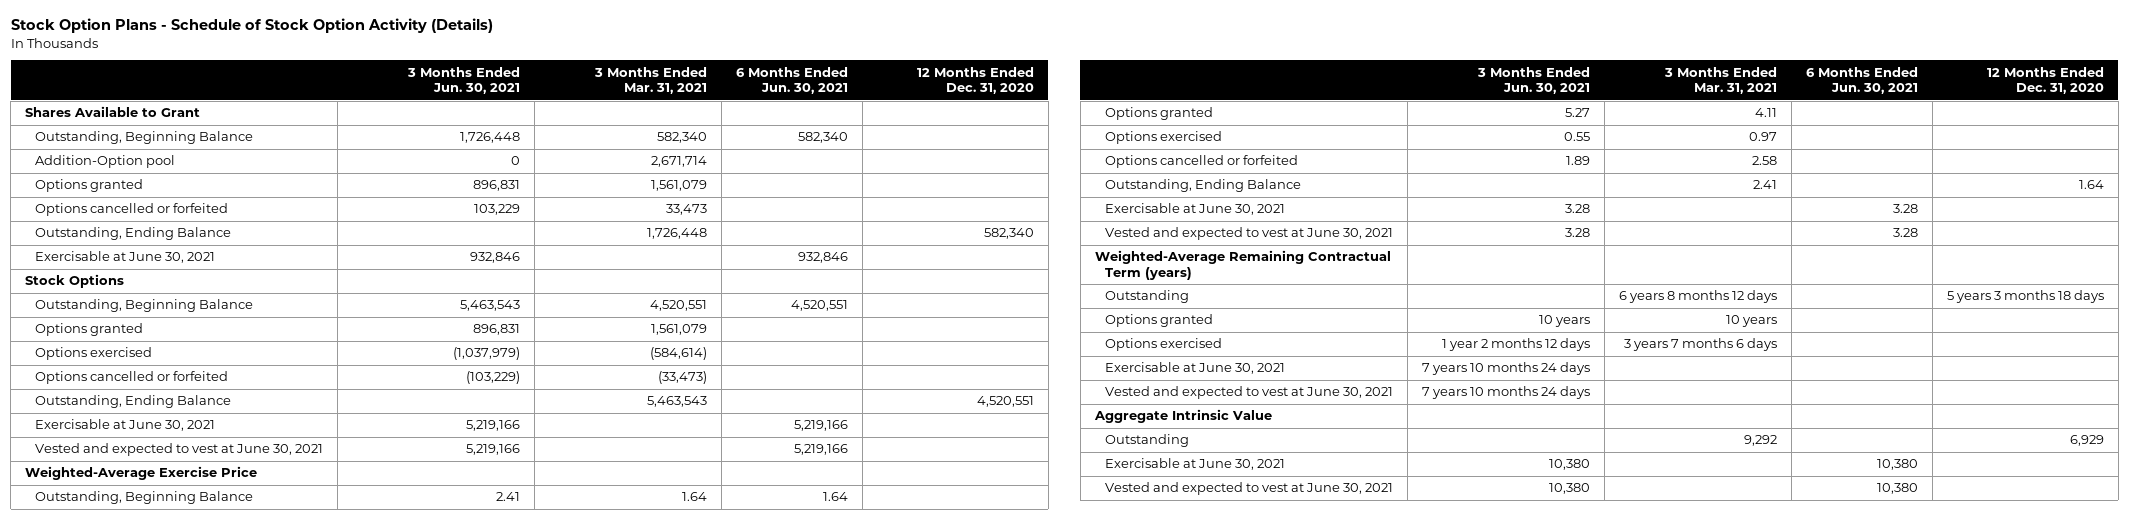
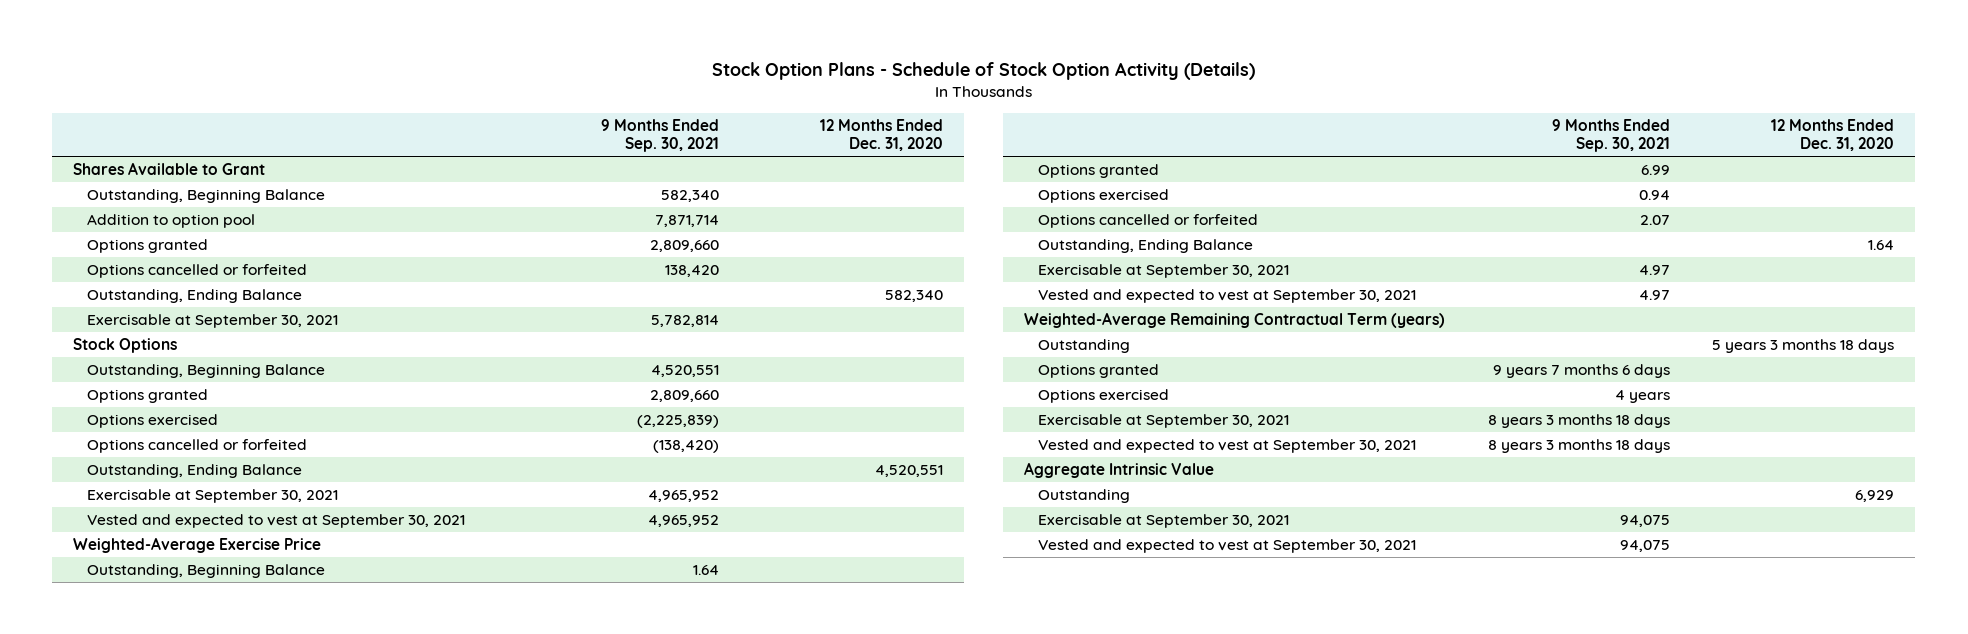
- | 3 Months Ended Jun. 30, 2021 | 3 Months Ended Mar. 31, 2021 | 6 Months Ended Jun. 30, 2021 | 12 Months Ended Dec. 31, 2020
+ | 9 Months Ended Sep. 30, 2021 | 12 Months Ended Dec. 31, 2020
- Addition-Option pool | 0 | 2,671,714 | |
+ Addition to option pool | 7,871,714 |
- Exercisable at June 30, 2021 | 932,846 | | 932,846 |
+ Exercisable at September 30, 2021 | 5,782,814 |
- Exercisable at June 30, 2021 | 5,219,166 | | 5,219,166 |
- Vested and expected to vest at June 30, 2021 | 5,219,166 | | 5,219,166 |
+ Exercisable at September 30, 2021 | 4,965,952 |
+ Vested and expected to vest at September 30, 2021 | 4,965,952 |
- Exercisable at June 30, 2021 | 3.28 | | 3.28 |
- Vested and expected to vest at June 30, 2021 | 3.28 | | 3.28 |
+ Exercisable at September 30, 2021 | 4.97 |
+ Vested and expected to vest at September 30, 2021 | 4.97 |
- Exercisable at June 30, 2021 | 7 years 10 months 24 days | | |
- Vested and expected to vest at June 30, 2021 | 7 years 10 months 24 days | | |
+ Exercisable at September 30, 2021 | 8 years 3 months 18 days |
+ Vested and expected to vest at September 30, 2021 | 8 years 3 months 18 days |
- Exercisable at June 30, 2021 | 10,380 | | 10,380 |
- Vested and expected to vest at June 30, 2021 | 10,380 | | 10,380 |
+ Exercisable at September 30, 2021 | 94,075 |
+ Vested and expected to vest at September 30, 2021 | 94,075 |

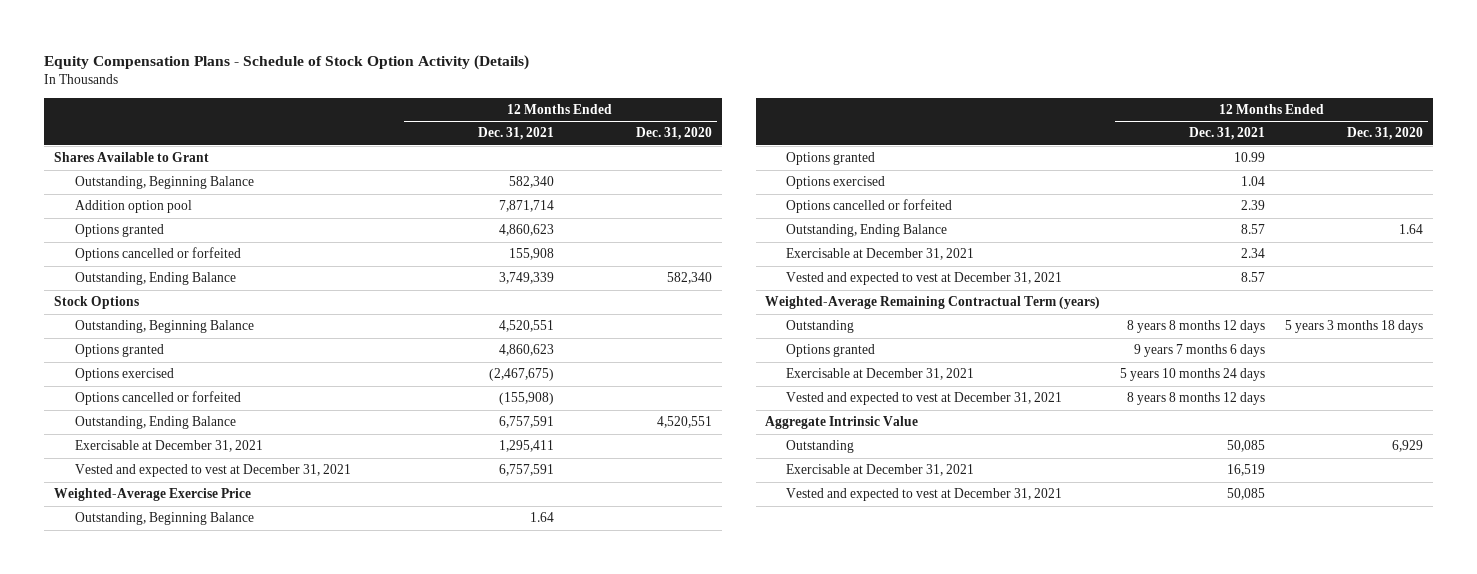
- Stock Option Plans - Schedule of Stock Option Activity (Details)
+ Equity Compensation Plans - Schedule of Stock Option Activity (Details)
- | 9 Months Ended Sep. 30, 2021 | 12 Months Ended Dec. 31, 2020
+ | 12 Months Ended Dec. 31, 2021 | 12 Months Ended Dec. 31, 2020
- Addition to option pool | 7,871,714 |
+ Addition option pool | 7,871,714 |
- Exercisable at September 30, 2021 | 5,782,814 |
- Exercisable at September 30, 2021 | 4,965,952 |
- Vested and expected to vest at September 30, 2021 | 4,965,952 |
+ Exercisable at December 31, 2021 | 1,295,411 |
+ Vested and expected to vest at December 31, 2021 | 6,757,591 |
- Exercisable at September 30, 2021 | 4.97 |
- Vested and expected to vest at September 30, 2021 | 4.97 |
+ Exercisable at December 31, 2021 | 2.34 |
+ Vested and expected to vest at December 31, 2021 | 8.57 |
- Options exercised | 4 years |
- Exercisable at September 30, 2021 | 8 years 3 months 18 days |
- Vested and expected to vest at September 30, 2021 | 8 years 3 months 18 days |
+ Exercisable at December 31, 2021 | 5 years 10 months 24 days |
+ Vested and expected to vest at December 31, 2021 | 8 years 8 months 12 days |
- Exercisable at September 30, 2021 | 94,075 |
- Vested and expected to vest at September 30, 2021 | 94,075 |
+ Exercisable at December 31, 2021 | 16,519 |
+ Vested and expected to vest at December 31, 2021 | 50,085 |

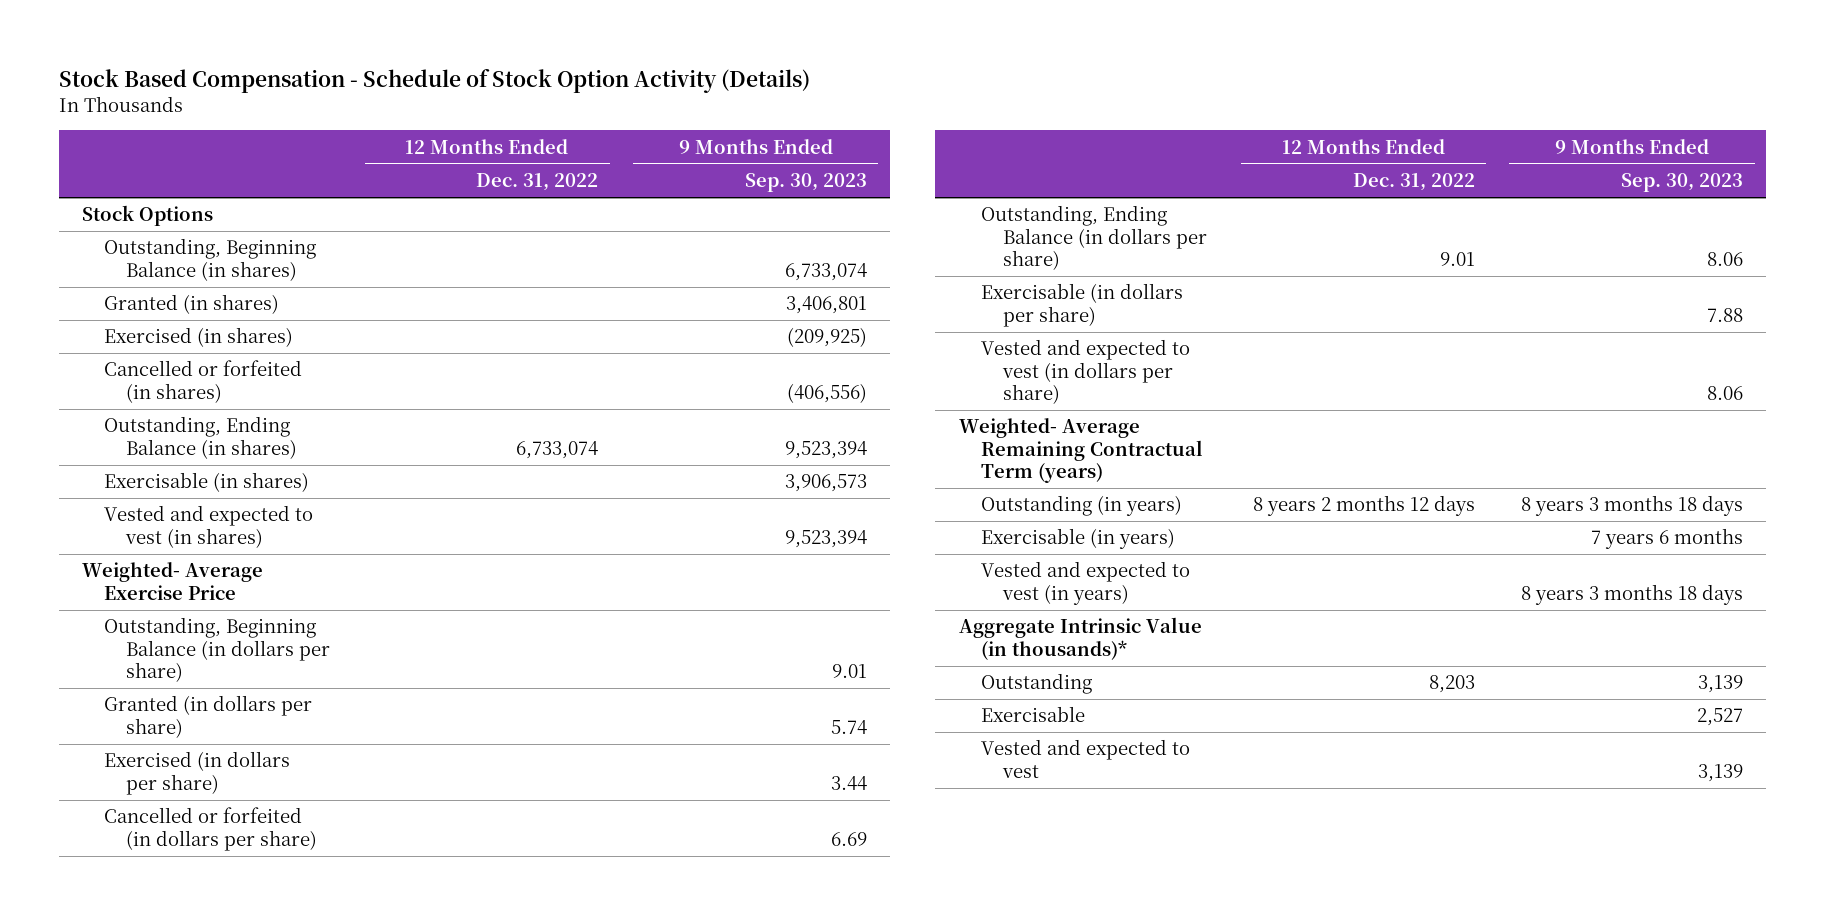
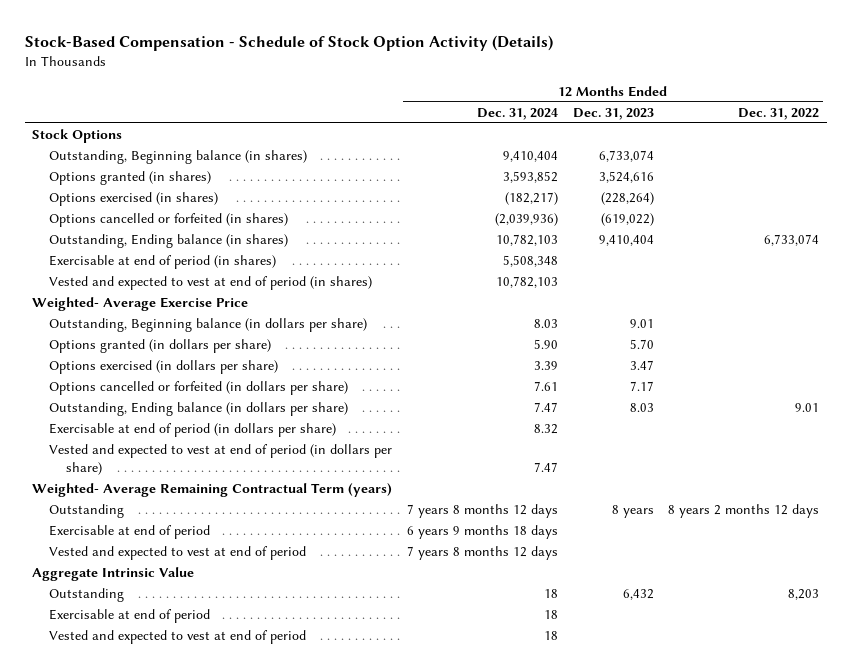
- Stock Based Compensation - Schedule of Stock Option Activity (Details)
+ Stock-Based Compensation - Schedule of Stock Option Activity (Details)
- | 12 Months Ended Dec. 31, 2022 | 9 Months Ended Sep. 30, 2023
+ | 12 Months Ended Dec. 31, 2024 | 12 Months Ended Dec. 31, 2023 | 12 Months Ended Dec. 31, 2022
- Outstanding, Beginning Balance (in shares) | | 6,733,074
- Granted (in shares) | | 3,406,801
- Exercised (in shares) | | (209,925)
- Cancelled or forfeited (in shares) | | (406,556)
- Outstanding, Ending Balance (in shares) | 6,733,074 | 9,523,394
- Exercisable (in shares) | | 3,906,573
- Vested and expected to vest (in shares) | | 9,523,394
+ Outstanding, Beginning balance (in shares) | 9,410,404 | 6,733,074 |
+ Options granted (in shares) | 3,593,852 | 3,524,616 |
+ Options exercised (in shares) | (182,217) | (228,264) |
+ Options cancelled or forfeited (in shares) | (2,039,936) | (619,022) |
+ Outstanding, Ending balance (in shares) | 10,782,103 | 9,410,404 | 6,733,074
+ Exercisable at end of period (in shares) | 5,508,348 | |
+ Vested and expected to vest at end of period (in shares) | 10,782,103 | |
- Outstanding, Beginning Balance (in dollars per share) | | 9.01
- Granted (in dollars per share) | | 5.74
- Exercised (in dollars per share) | | 3.44
- Cancelled or forfeited (in dollars per share) | | 6.69
- Outstanding, Ending Balance (in dollars per share) | 9.01 | 8.06
- Exercisable (in dollars per share) | | 7.88
- Vested and expected to vest (in dollars per share) | | 8.06
+ Outstanding, Beginning balance (in dollars per share) | 8.03 | 9.01 |
+ Options granted (in dollars per share) | 5.90 | 5.70 |
+ Options exercised (in dollars per share) | 3.39 | 3.47 |
+ Options cancelled or forfeited (in dollars per share) | 7.61 | 7.17 |
+ Outstanding, Ending balance (in dollars per share) | 7.47 | 8.03 | 9.01
+ Exercisable at end of period (in dollars per share) | 8.32 | |
+ Vested and expected to vest at end of period (in dollars per share) | 7.47 | |
- Outstanding (in years) | 8 years 2 months 12 days | 8 years 3 months 18 days
- Exercisable (in years) | | 7 years 6 months
- Vested and expected to vest (in years) | | 8 years 3 months 18 days
- Aggregate Intrinsic Value (in thousands)*
+ Outstanding | 7 years 8 months 12 days | 8 years | 8 years 2 months 12 days
+ Exercisable at end of period | 6 years 9 months 18 days | |
+ Vested and expected to vest at end of period | 7 years 8 months 12 days | |
+ Aggregate Intrinsic Value
- Exercisable | | 2,527
- Vested and expected to vest | | 3,139
+ Exercisable at end of period | 18 | |
+ Vested and expected to vest at end of period | 18 | |

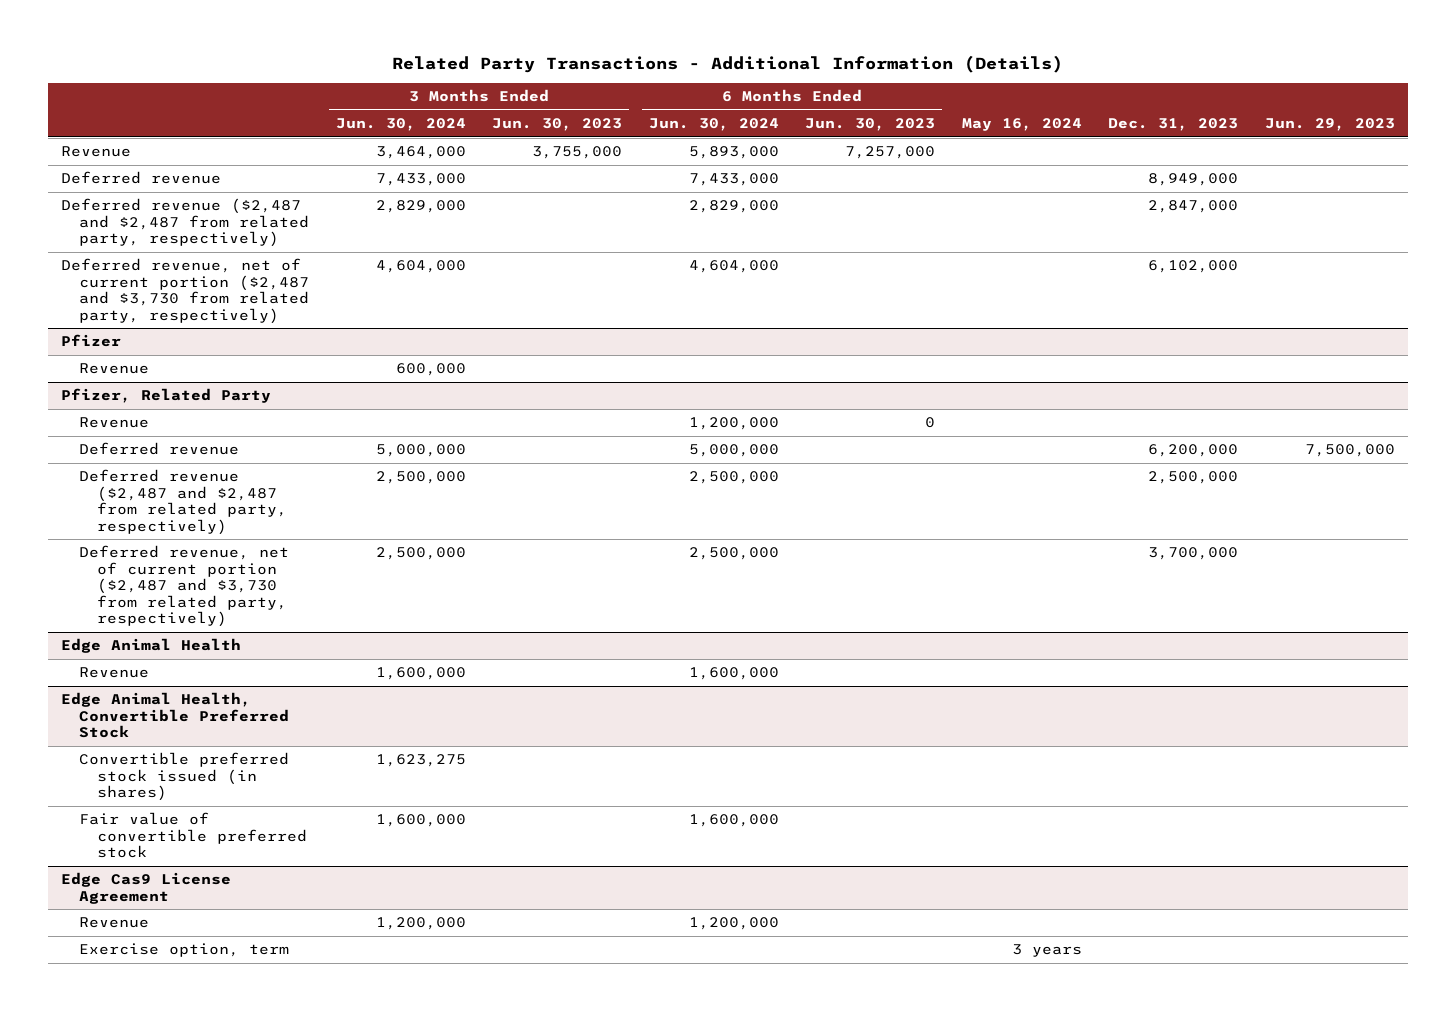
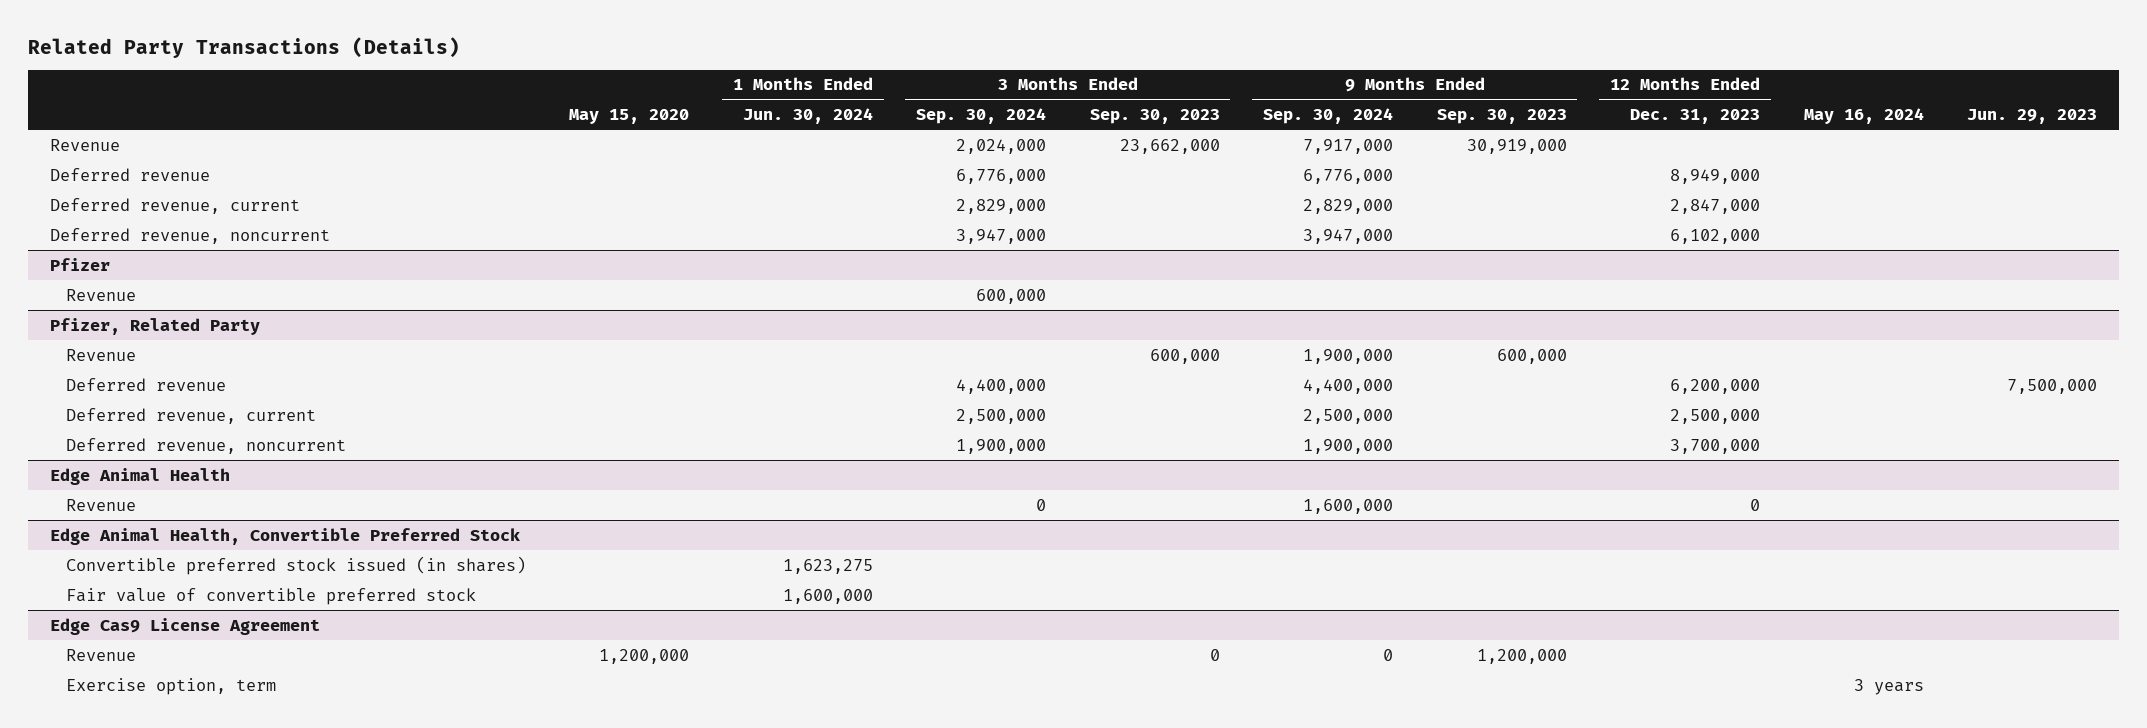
- Related Party Transactions - Additional Information (Details)
+ Related Party Transactions (Details)
- | 3 Months Ended Jun. 30, 2024 | 3 Months Ended Jun. 30, 2023 | 6 Months Ended Jun. 30, 2024 | 6 Months Ended Jun. 30, 2023 | May 16, 2024 | Dec. 31, 2023 | Jun. 29, 2023
+ | May 15, 2020 | 1 Months Ended Jun. 30, 2024 | 3 Months Ended Sep. 30, 2024 | 3 Months Ended Sep. 30, 2023 | 9 Months Ended Sep. 30, 2024 | 9 Months Ended Sep. 30, 2023 | 12 Months Ended Dec. 31, 2023 | May 16, 2024 | Jun. 29, 2023
- Deferred revenue ($2,487 and $2,487 from related party, respectively) | 2,829,000 | | 2,829,000 | | | 2,847,000 |
- Deferred revenue, net of current portion ($2,487 and $3,730 from related party, respectively) | 4,604,000 | | 4,604,000 | | | 6,102,000 |
+ Deferred revenue, current | | | 2,829,000 | | 2,829,000 | | 2,847,000 | |
+ Deferred revenue, noncurrent | | | 3,947,000 | | 3,947,000 | | 6,102,000 | |
@ Pfizer, Related Party
- Deferred revenue ($2,487 and $2,487 from related party, respectively) | 2,500,000 | | 2,500,000 | | | 2,500,000 |
- Deferred revenue, net of current portion ($2,487 and $3,730 from related party, respectively) | 2,500,000 | | 2,500,000 | | | 3,700,000 |
+ Deferred revenue, current | | | 2,500,000 | | 2,500,000 | | 2,500,000 | |
+ Deferred revenue, noncurrent | | | 1,900,000 | | 1,900,000 | | 3,700,000 | |

